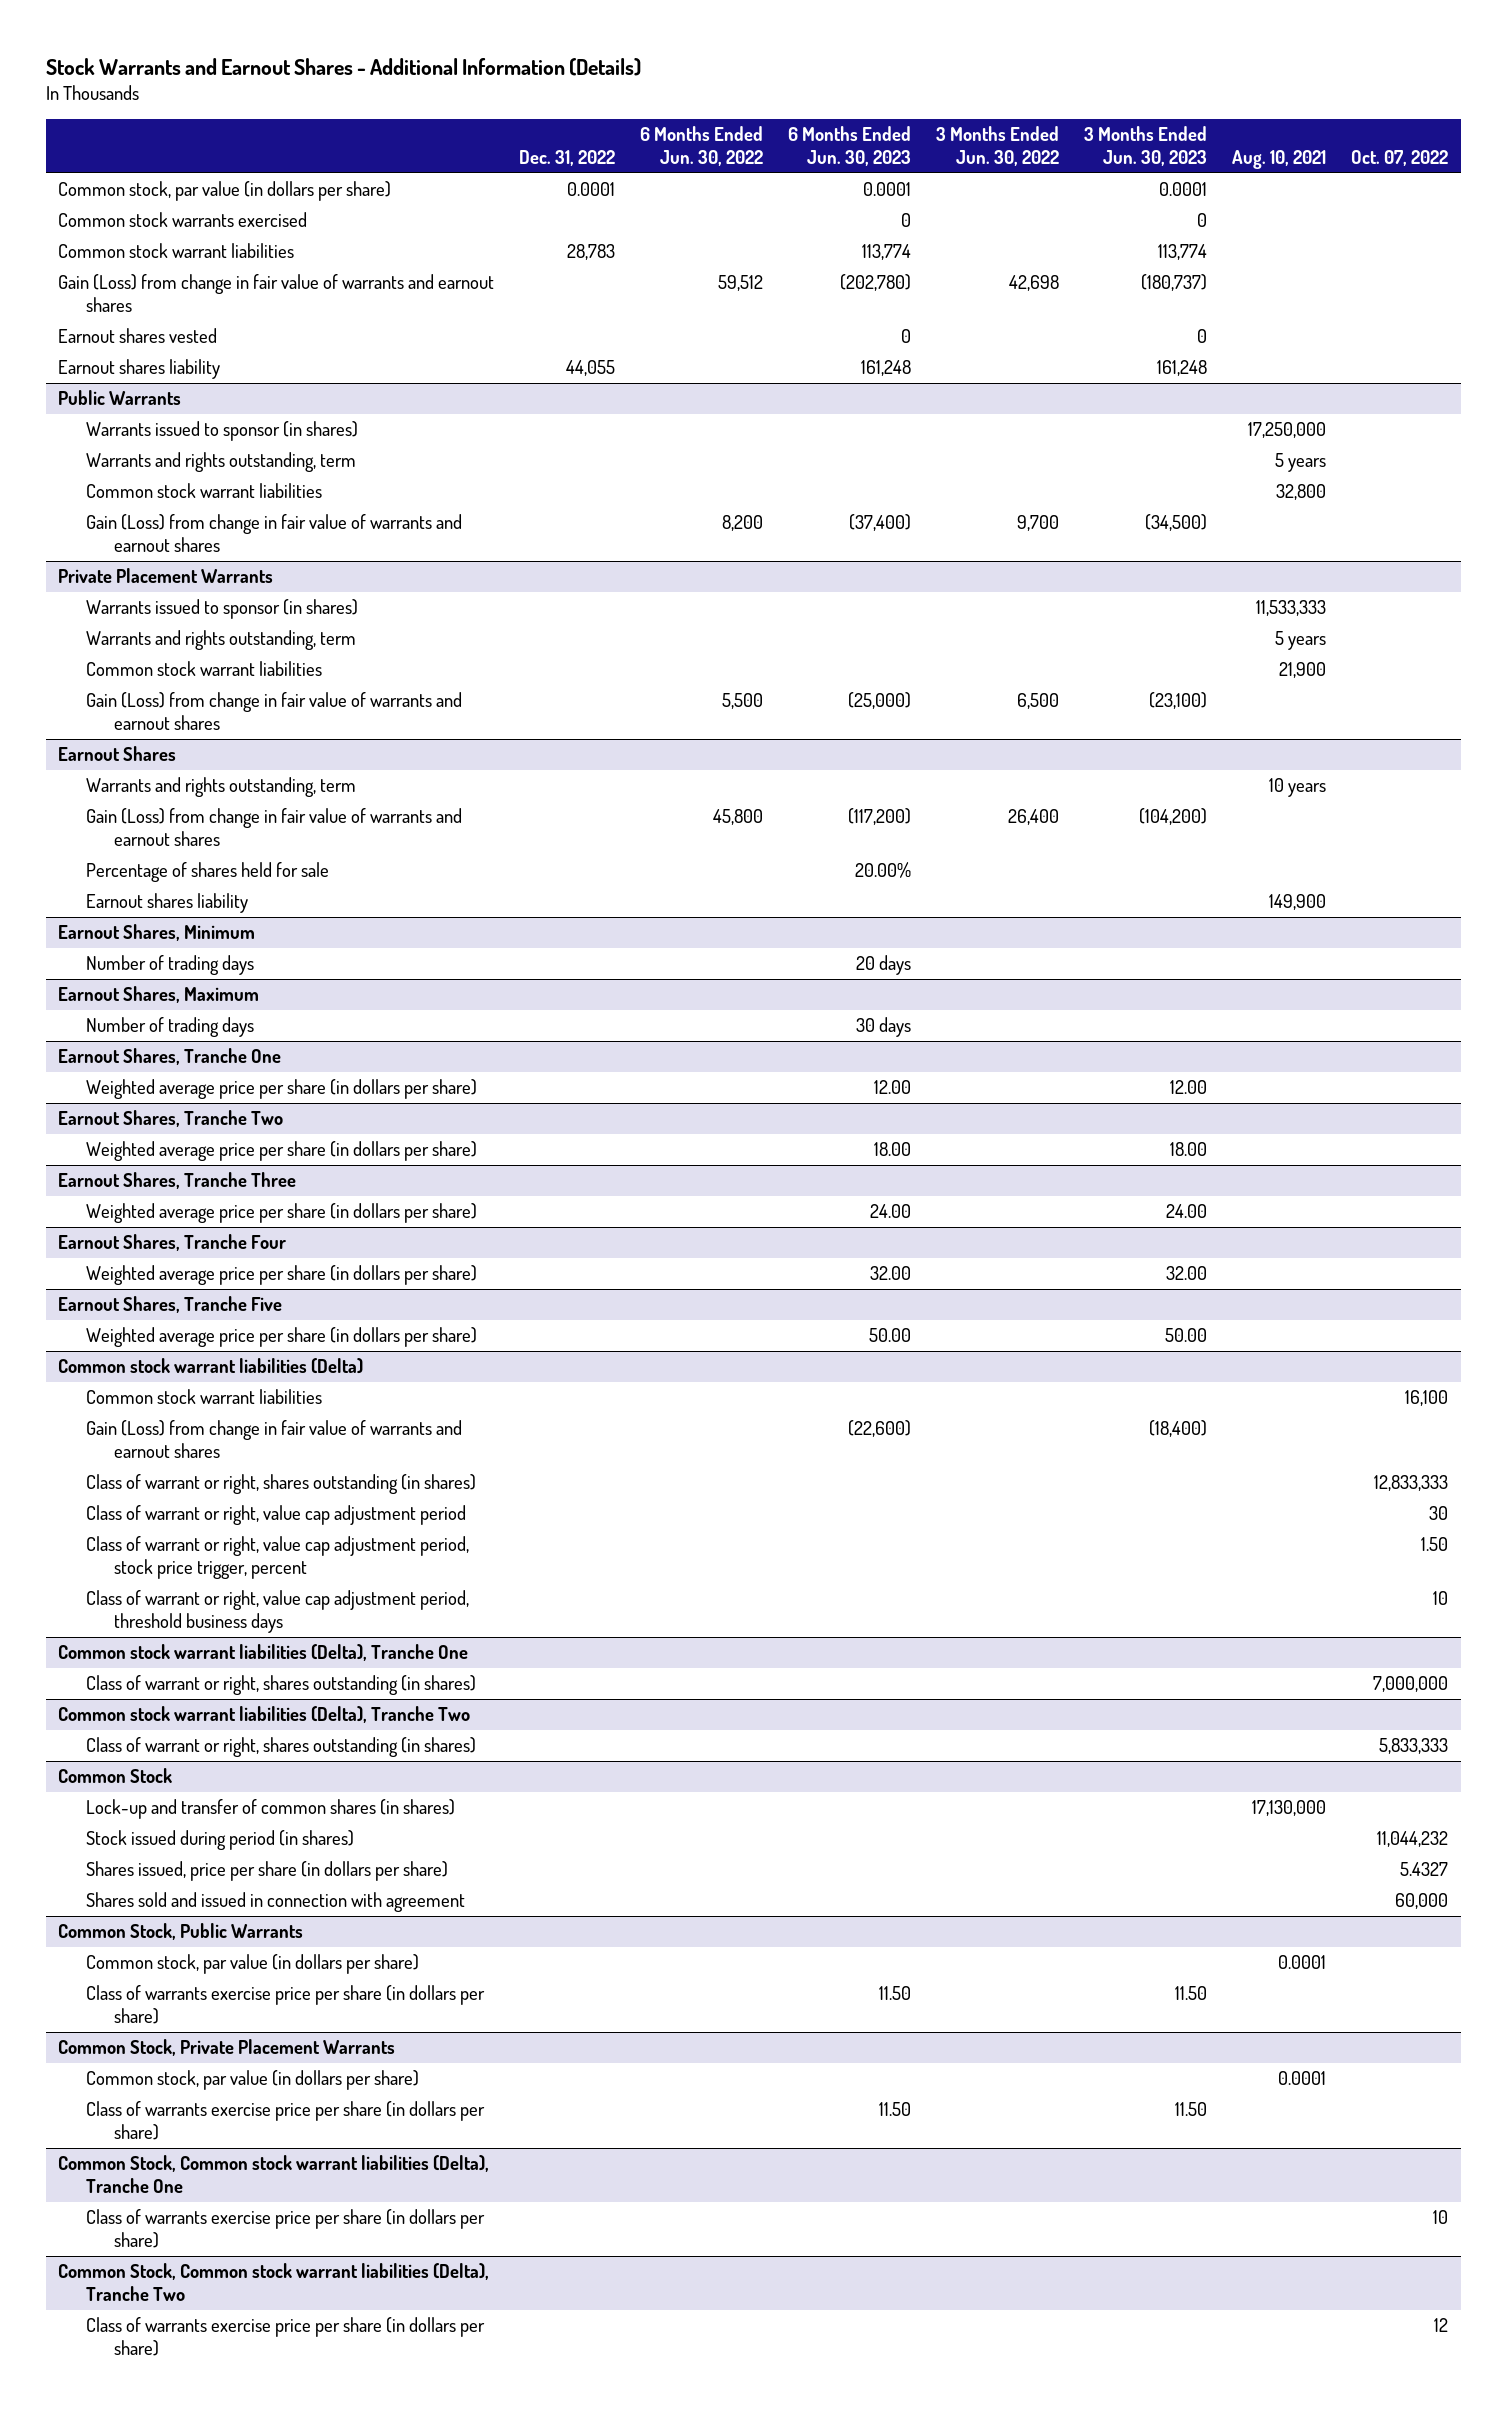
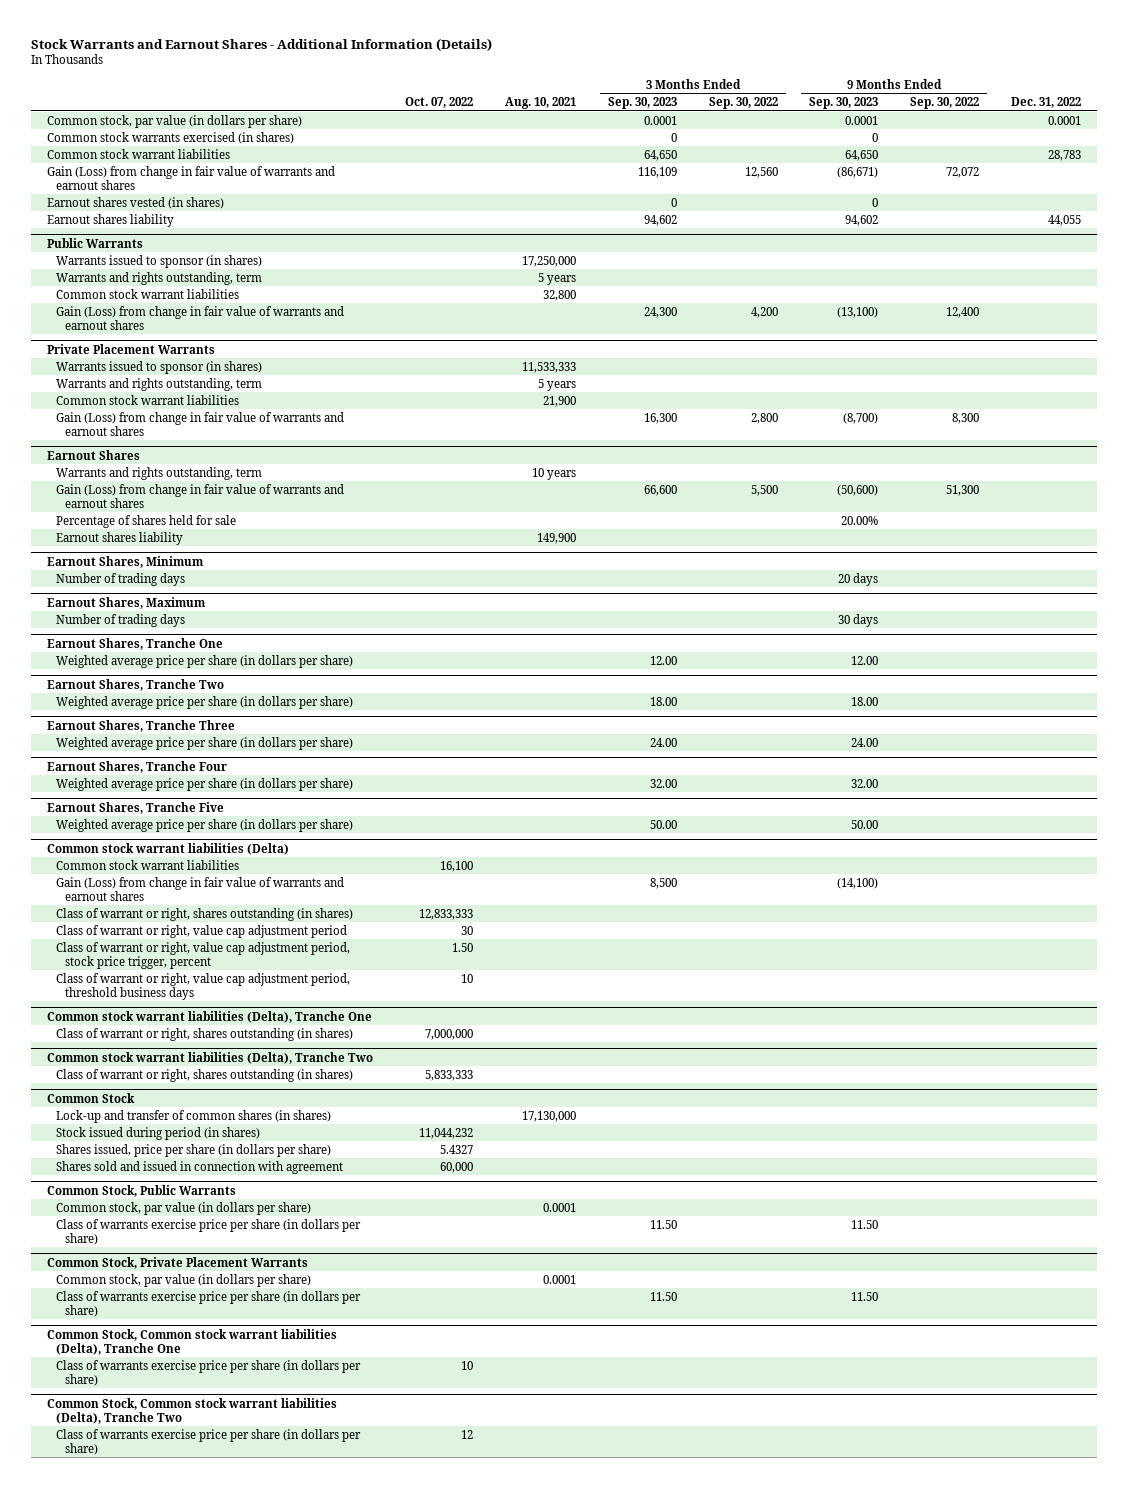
- | Dec. 31, 2022 | 6 Months Ended Jun. 30, 2022 | 6 Months Ended Jun. 30, 2023 | 3 Months Ended Jun. 30, 2022 | 3 Months Ended Jun. 30, 2023 | Aug. 10, 2021 | Oct. 07, 2022
+ | Oct. 07, 2022 | Aug. 10, 2021 | 3 Months Ended Sep. 30, 2023 | 3 Months Ended Sep. 30, 2022 | 9 Months Ended Sep. 30, 2023 | 9 Months Ended Sep. 30, 2022 | Dec. 31, 2022
- Common stock warrants exercised | | | 0 | | 0 | |
+ Common stock warrants exercised (in shares) | | | 0 | | 0 | |
- Earnout shares vested | | | 0 | | 0 | |
+ Earnout shares vested (in shares) | | | 0 | | 0 | |

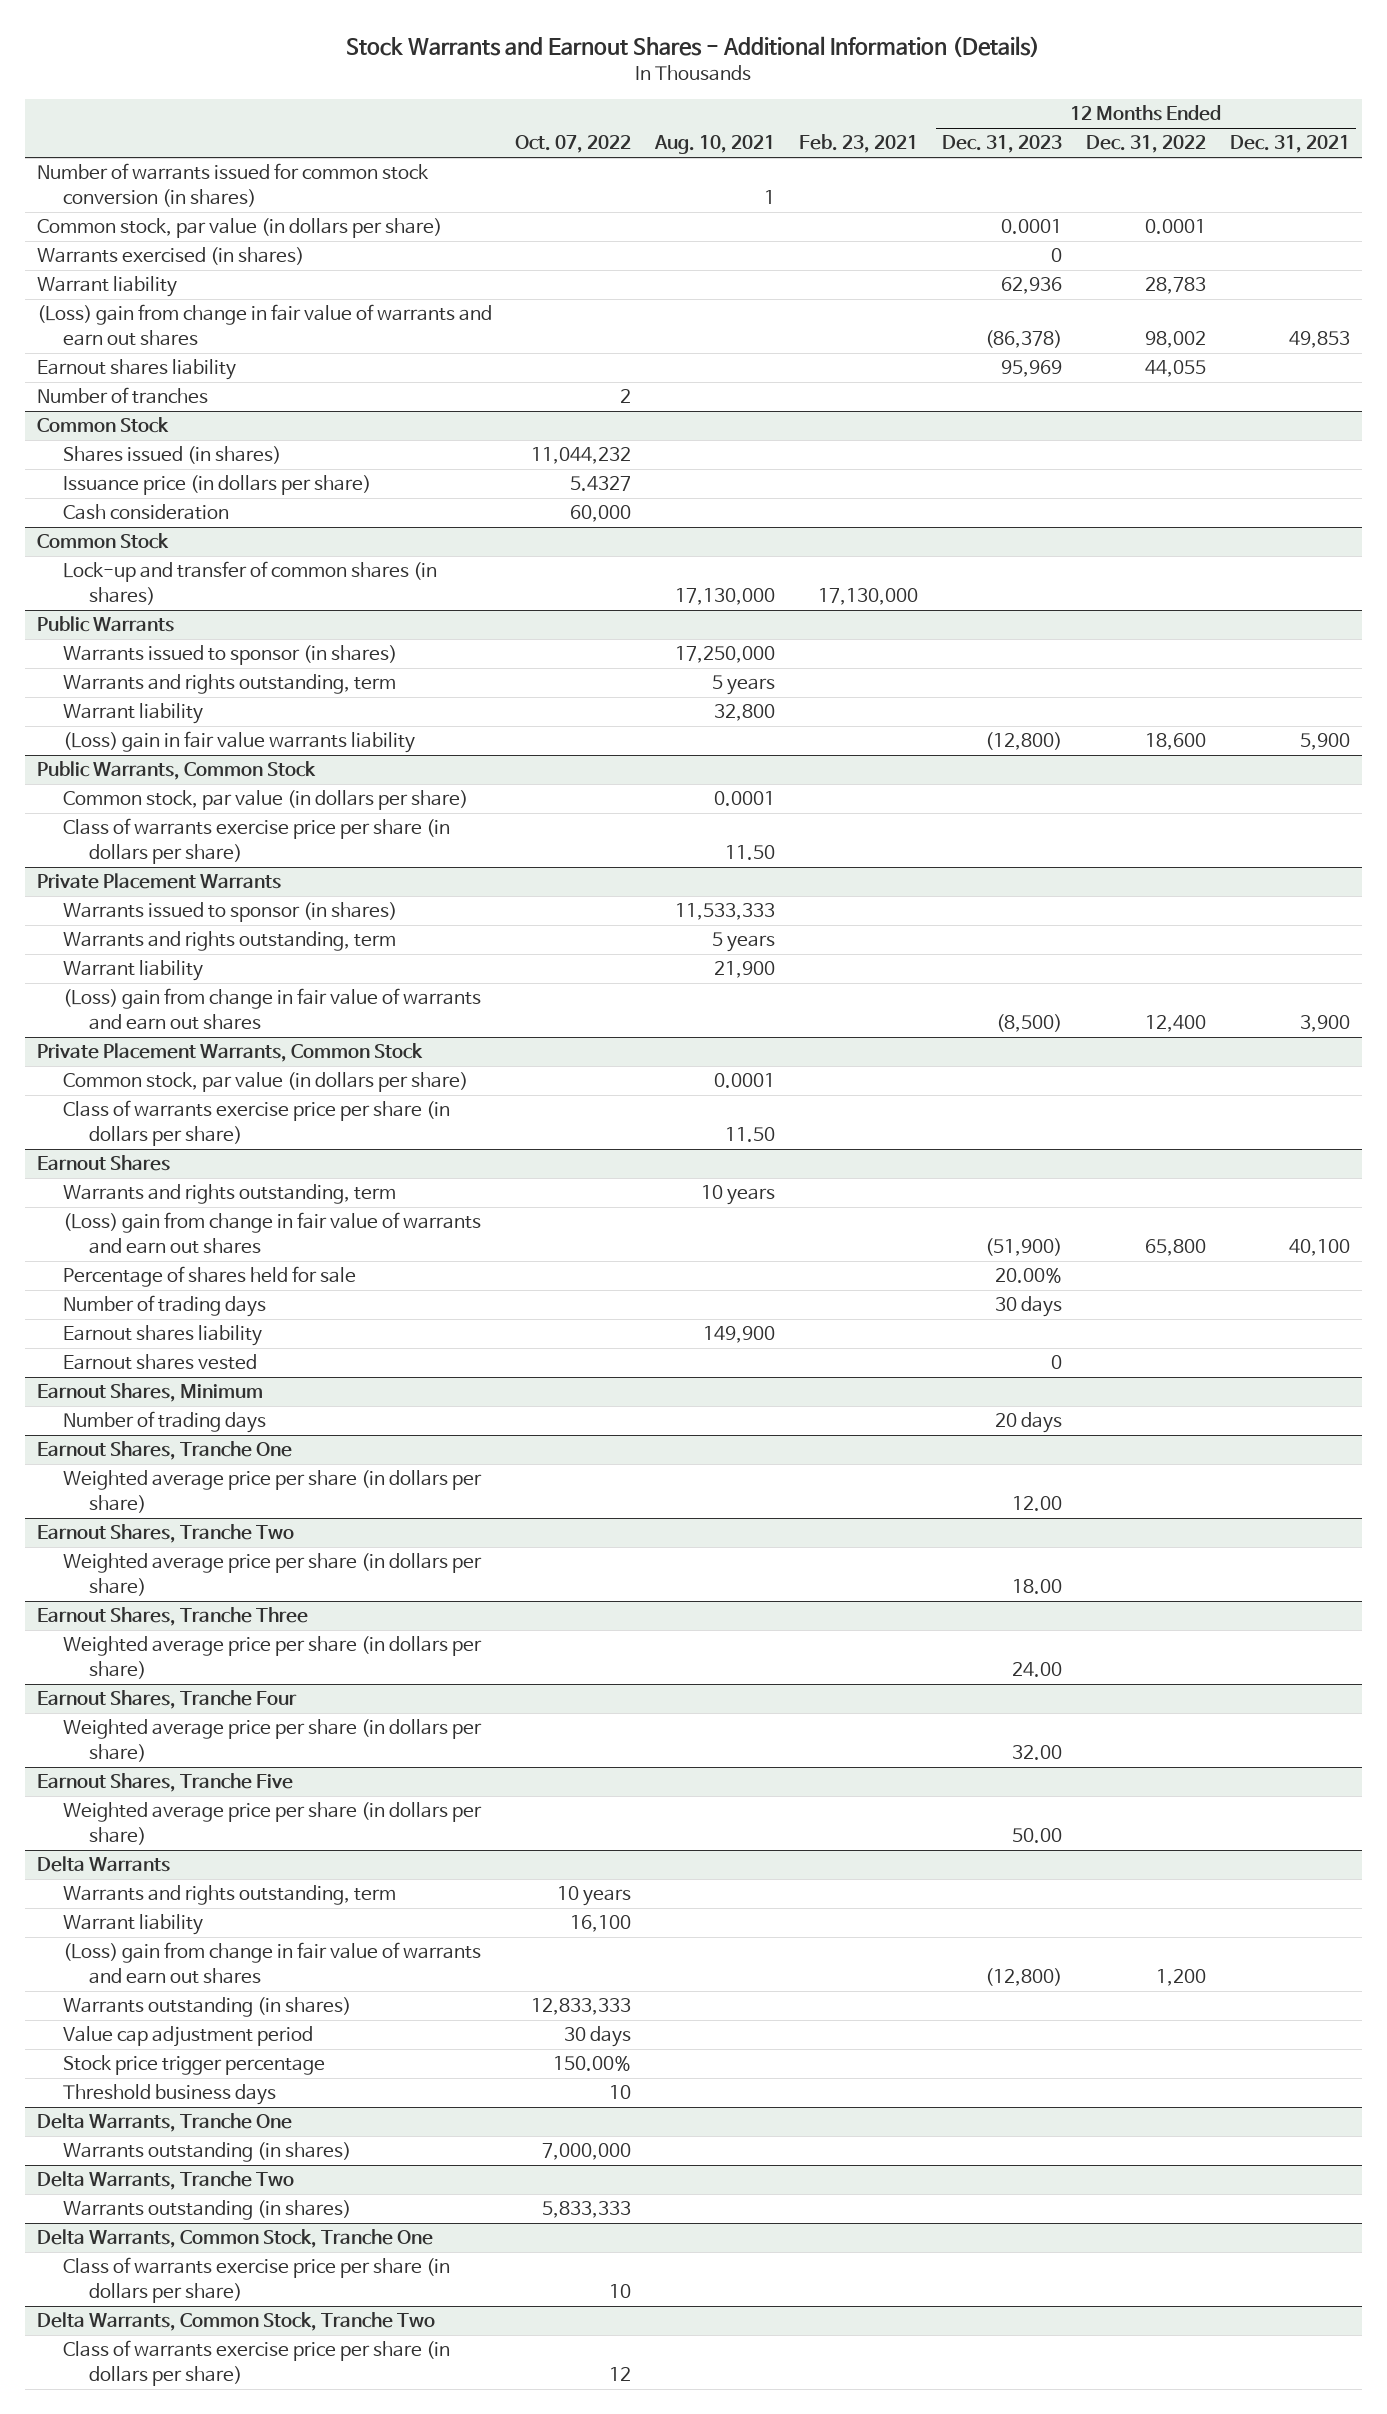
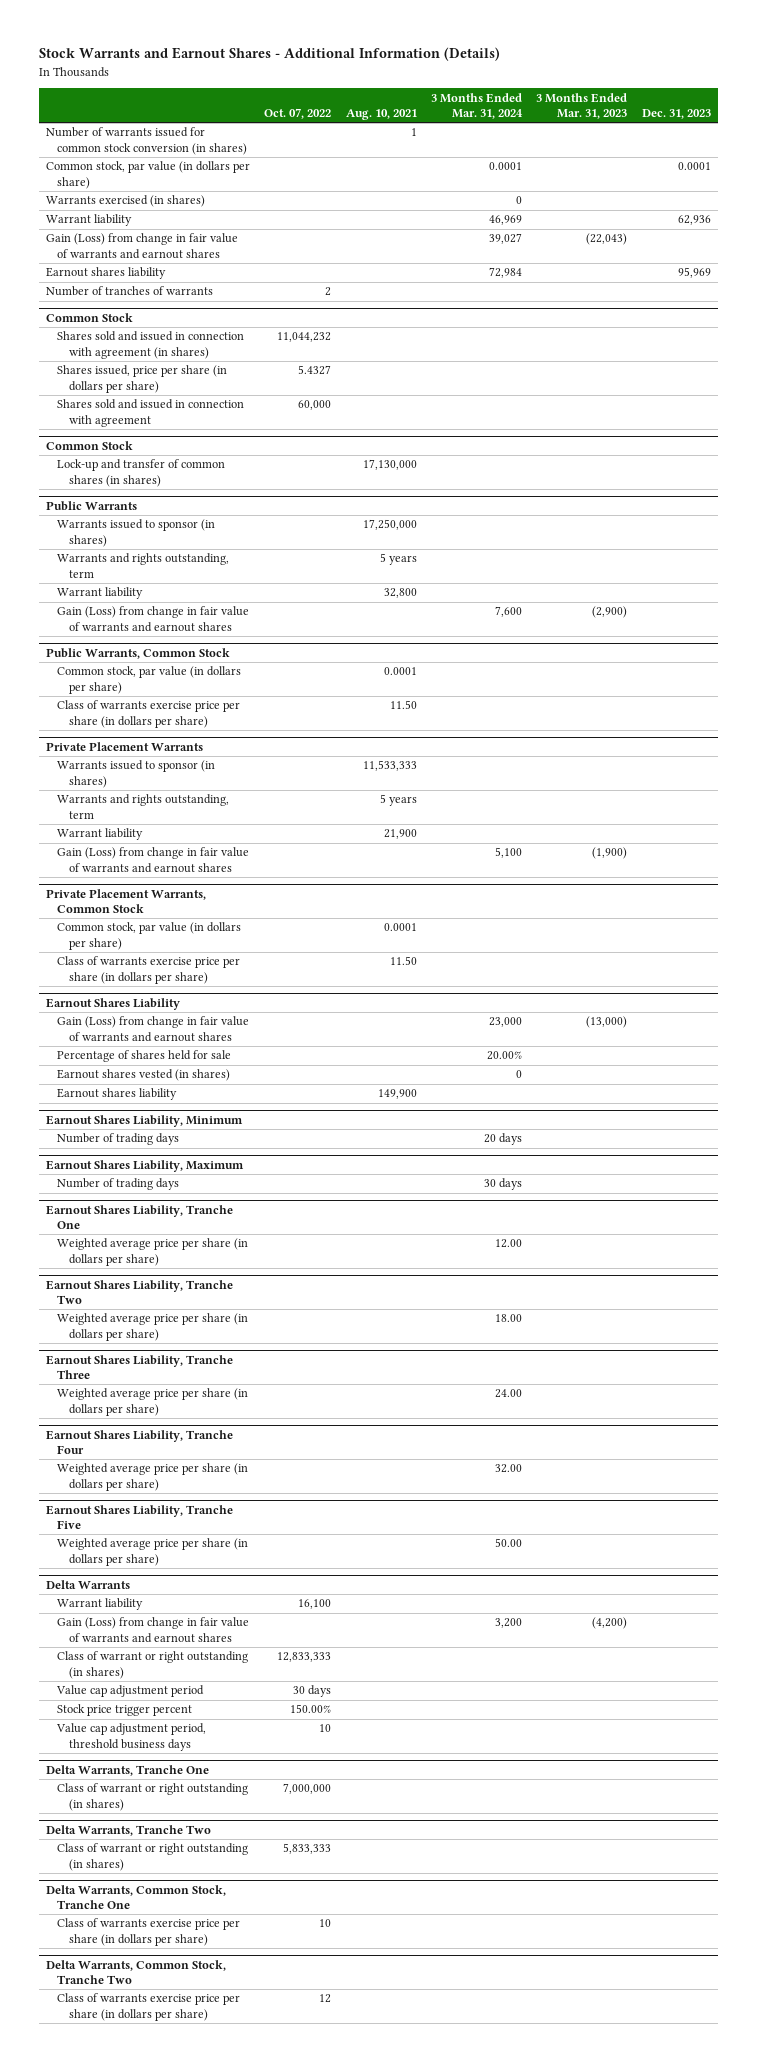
- | Oct. 07, 2022 | Aug. 10, 2021 | Feb. 23, 2021 | 12 Months Ended Dec. 31, 2023 | 12 Months Ended Dec. 31, 2022 | 12 Months Ended Dec. 31, 2021
+ | Oct. 07, 2022 | Aug. 10, 2021 | 3 Months Ended Mar. 31, 2024 | 3 Months Ended Mar. 31, 2023 | Dec. 31, 2023
- (Loss) gain from change in fair value of warrants and earn out shares | | | | (86,378) | 98,002 | 49,853
+ Gain (Loss) from change in fair value of warrants and earnout shares | | | 39,027 | (22,043) |
- Number of tranches | 2 | | | | |
+ Number of tranches of warrants | 2 | | | |
@ Common Stock
- Shares issued (in shares) | 11,044,232 | | | | |
- Issuance price (in dollars per share) | 5.4327 | | | | |
- Cash consideration | 60,000 | | | | |
+ Shares sold and issued in connection with agreement (in shares) | 11,044,232 | | | |
+ Shares issued, price per share (in dollars per share) | 5.4327 | | | |
+ Shares sold and issued in connection with agreement | 60,000 | | | |
@ Public Warrants
- (Loss) gain in fair value warrants liability | | | | (12,800) | 18,600 | 5,900
+ Gain (Loss) from change in fair value of warrants and earnout shares | | | 7,600 | (2,900) |
@ Private Placement Warrants
- (Loss) gain from change in fair value of warrants and earn out shares | | | | (8,500) | 12,400 | 3,900
+ Gain (Loss) from change in fair value of warrants and earnout shares | | | 5,100 | (1,900) |
- Earnout Shares
- Warrants and rights outstanding, term | | 10 years | | | |
- (Loss) gain from change in fair value of warrants and earn out shares | | | | (51,900) | 65,800 | 40,100
+ Earnout Shares Liability
+ Gain (Loss) from change in fair value of warrants and earnout shares | | | 23,000 | (13,000) |
- Number of trading days | | | | 30 days | |
+ Earnout shares vested (in shares) | | | 0 | |
- Earnout shares vested | | | | 0 | |
- Earnout Shares, Minimum
+ Earnout Shares Liability, Minimum
- Earnout Shares, Tranche One
+ Earnout Shares Liability, Maximum
+ Number of trading days | | | 30 days | |
+ Earnout Shares Liability, Tranche One
- Earnout Shares, Tranche Two
+ Earnout Shares Liability, Tranche Two
- Earnout Shares, Tranche Three
+ Earnout Shares Liability, Tranche Three
- Earnout Shares, Tranche Four
+ Earnout Shares Liability, Tranche Four
- Earnout Shares, Tranche Five
+ Earnout Shares Liability, Tranche Five
@ Delta Warrants
- Warrants and rights outstanding, term | 10 years | | | | |
- (Loss) gain from change in fair value of warrants and earn out shares | | | | (12,800) | 1,200 |
- Warrants outstanding (in shares) | 12,833,333 | | | | |
+ Gain (Loss) from change in fair value of warrants and earnout shares | | | 3,200 | (4,200) |
+ Class of warrant or right outstanding (in shares) | 12,833,333 | | | |
- Stock price trigger percentage | 150.00% | | | | |
- Threshold business days | 10 | | | | |
+ Stock price trigger percent | 150.00% | | | |
+ Value cap adjustment period, threshold business days | 10 | | | |
@ Delta Warrants, Tranche One
- Warrants outstanding (in shares) | 7,000,000 | | | | |
+ Class of warrant or right outstanding (in shares) | 7,000,000 | | | |
@ Delta Warrants, Tranche Two
- Warrants outstanding (in shares) | 5,833,333 | | | | |
+ Class of warrant or right outstanding (in shares) | 5,833,333 | | | |

